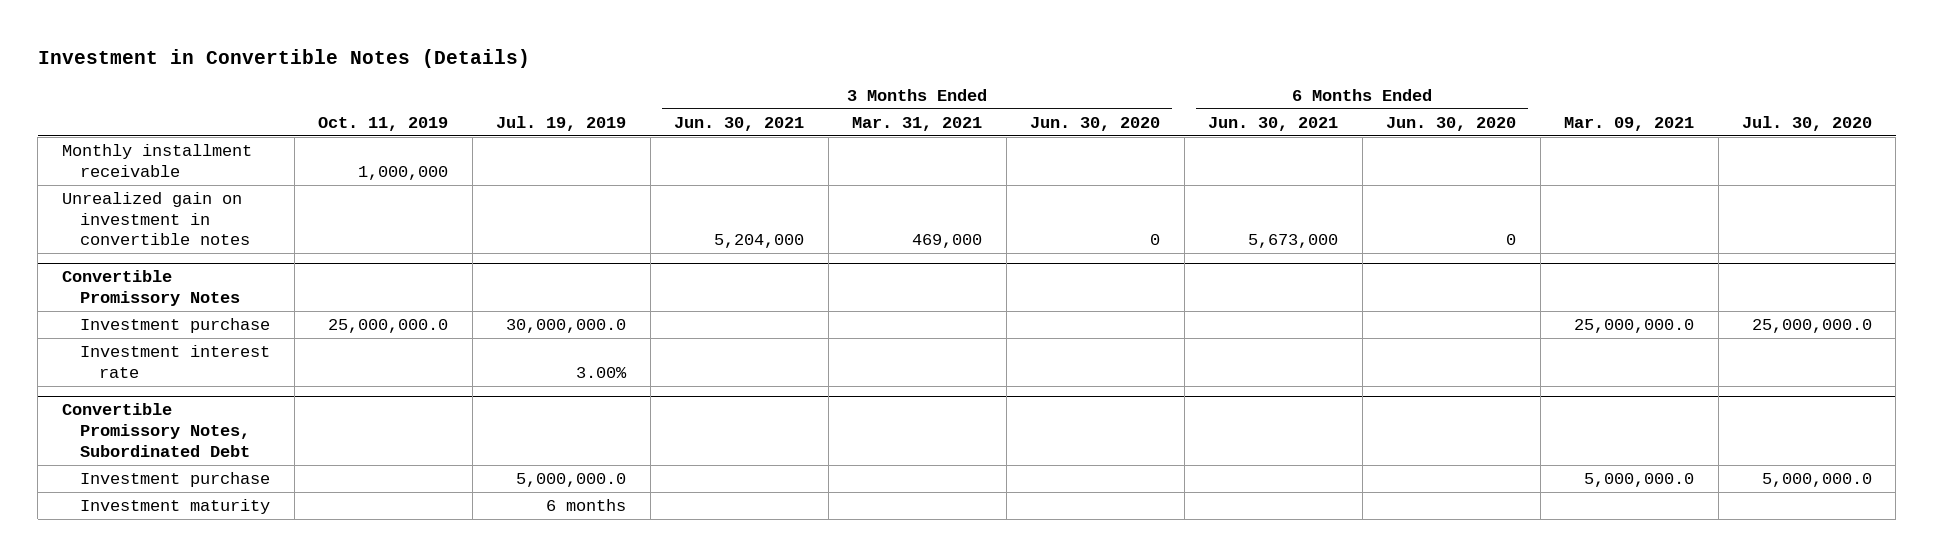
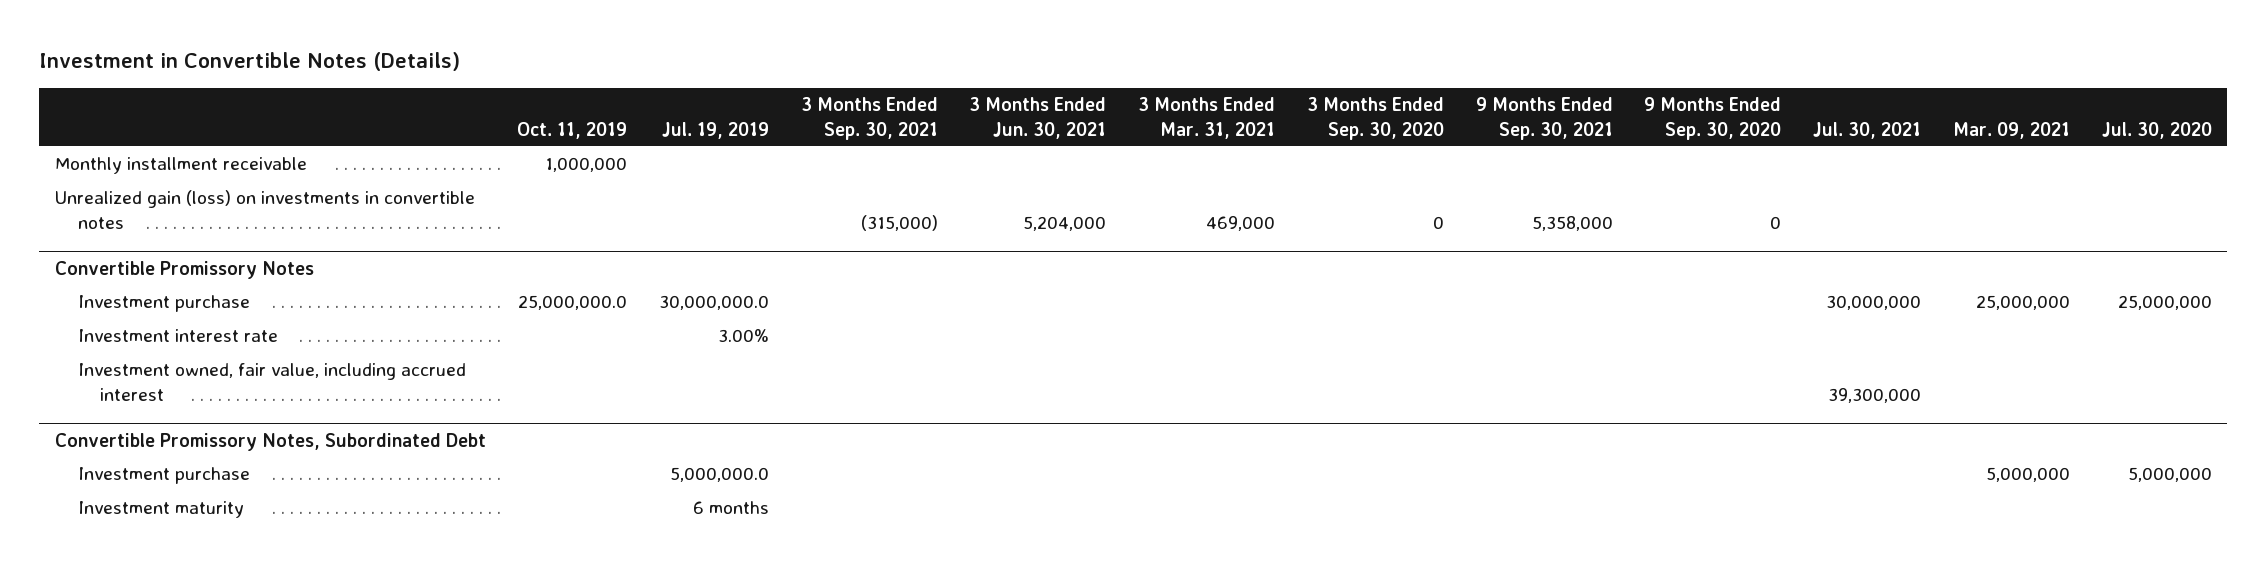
- | Oct. 11, 2019 | Jul. 19, 2019 | 3 Months Ended Jun. 30, 2021 | 3 Months Ended Mar. 31, 2021 | 3 Months Ended Jun. 30, 2020 | 6 Months Ended Jun. 30, 2021 | 6 Months Ended Jun. 30, 2020 | Mar. 09, 2021 | Jul. 30, 2020
+ | Oct. 11, 2019 | Jul. 19, 2019 | 3 Months Ended Sep. 30, 2021 | 3 Months Ended Jun. 30, 2021 | 3 Months Ended Mar. 31, 2021 | 3 Months Ended Sep. 30, 2020 | 9 Months Ended Sep. 30, 2021 | 9 Months Ended Sep. 30, 2020 | Jul. 30, 2021 | Mar. 09, 2021 | Jul. 30, 2020
- Unrealized gain on investment in convertible notes | | | 5,204,000 | 469,000 | 0 | 5,673,000 | 0 | |
+ Unrealized gain (loss) on investments in convertible notes | | | (315,000) | 5,204,000 | 469,000 | 0 | 5,358,000 | 0 | | |
@ Convertible Promissory Notes
- Investment purchase | 25,000,000.0 | 30,000,000.0 | | | | | | 25,000,000.0 | 25,000,000.0
+ Investment purchase | 25,000,000.0 | 30,000,000.0 | | | | | | | 30,000,000 | 25,000,000 | 25,000,000
+ Investment owned, fair value, including accrued interest | | | | | | | | | 39,300,000 | |
@ Convertible Promissory Notes, Subordinated Debt
- Investment purchase | | 5,000,000.0 | | | | | | 5,000,000.0 | 5,000,000.0
+ Investment purchase | | 5,000,000.0 | | | | | | | | 5,000,000 | 5,000,000

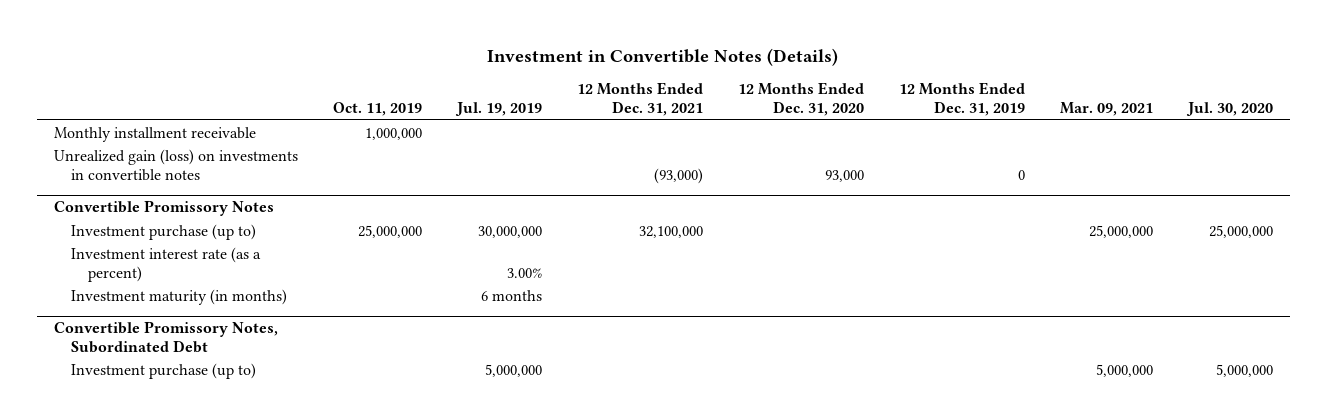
- | Oct. 11, 2019 | Jul. 19, 2019 | 3 Months Ended Sep. 30, 2021 | 3 Months Ended Jun. 30, 2021 | 3 Months Ended Mar. 31, 2021 | 3 Months Ended Sep. 30, 2020 | 9 Months Ended Sep. 30, 2021 | 9 Months Ended Sep. 30, 2020 | Jul. 30, 2021 | Mar. 09, 2021 | Jul. 30, 2020
+ | Oct. 11, 2019 | Jul. 19, 2019 | 12 Months Ended Dec. 31, 2021 | 12 Months Ended Dec. 31, 2020 | 12 Months Ended Dec. 31, 2019 | Mar. 09, 2021 | Jul. 30, 2020
@ Convertible Promissory Notes
- Investment purchase | 25,000,000.0 | 30,000,000.0 | | | | | | | 30,000,000 | 25,000,000 | 25,000,000
- Investment interest rate | | 3.00% | | | | | | | | |
- Investment owned, fair value, including accrued interest | | | | | | | | | 39,300,000 | |
+ Investment purchase (up to) | 25,000,000 | 30,000,000 | 32,100,000 | | | 25,000,000 | 25,000,000
+ Investment interest rate (as a percent) | | 3.00% | | | | |
+ Investment maturity (in months) | | 6 months | | | | |
@ Convertible Promissory Notes, Subordinated Debt
- Investment purchase | | 5,000,000.0 | | | | | | | | 5,000,000 | 5,000,000
- Investment maturity | | 6 months | | | | | | | | |
+ Investment purchase (up to) | | 5,000,000 | | | | 5,000,000 | 5,000,000

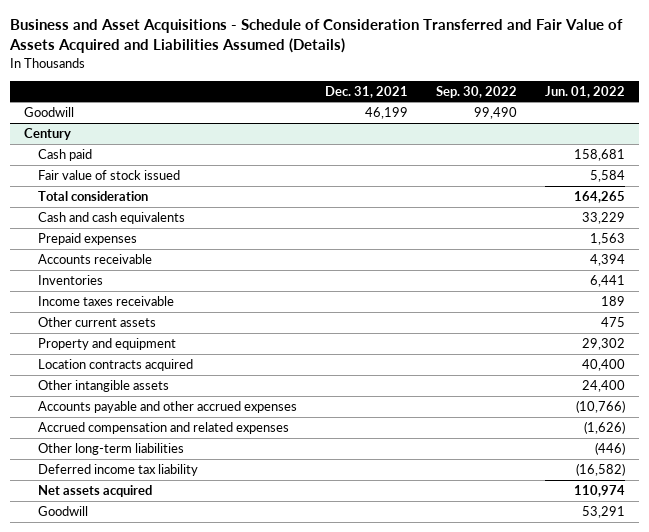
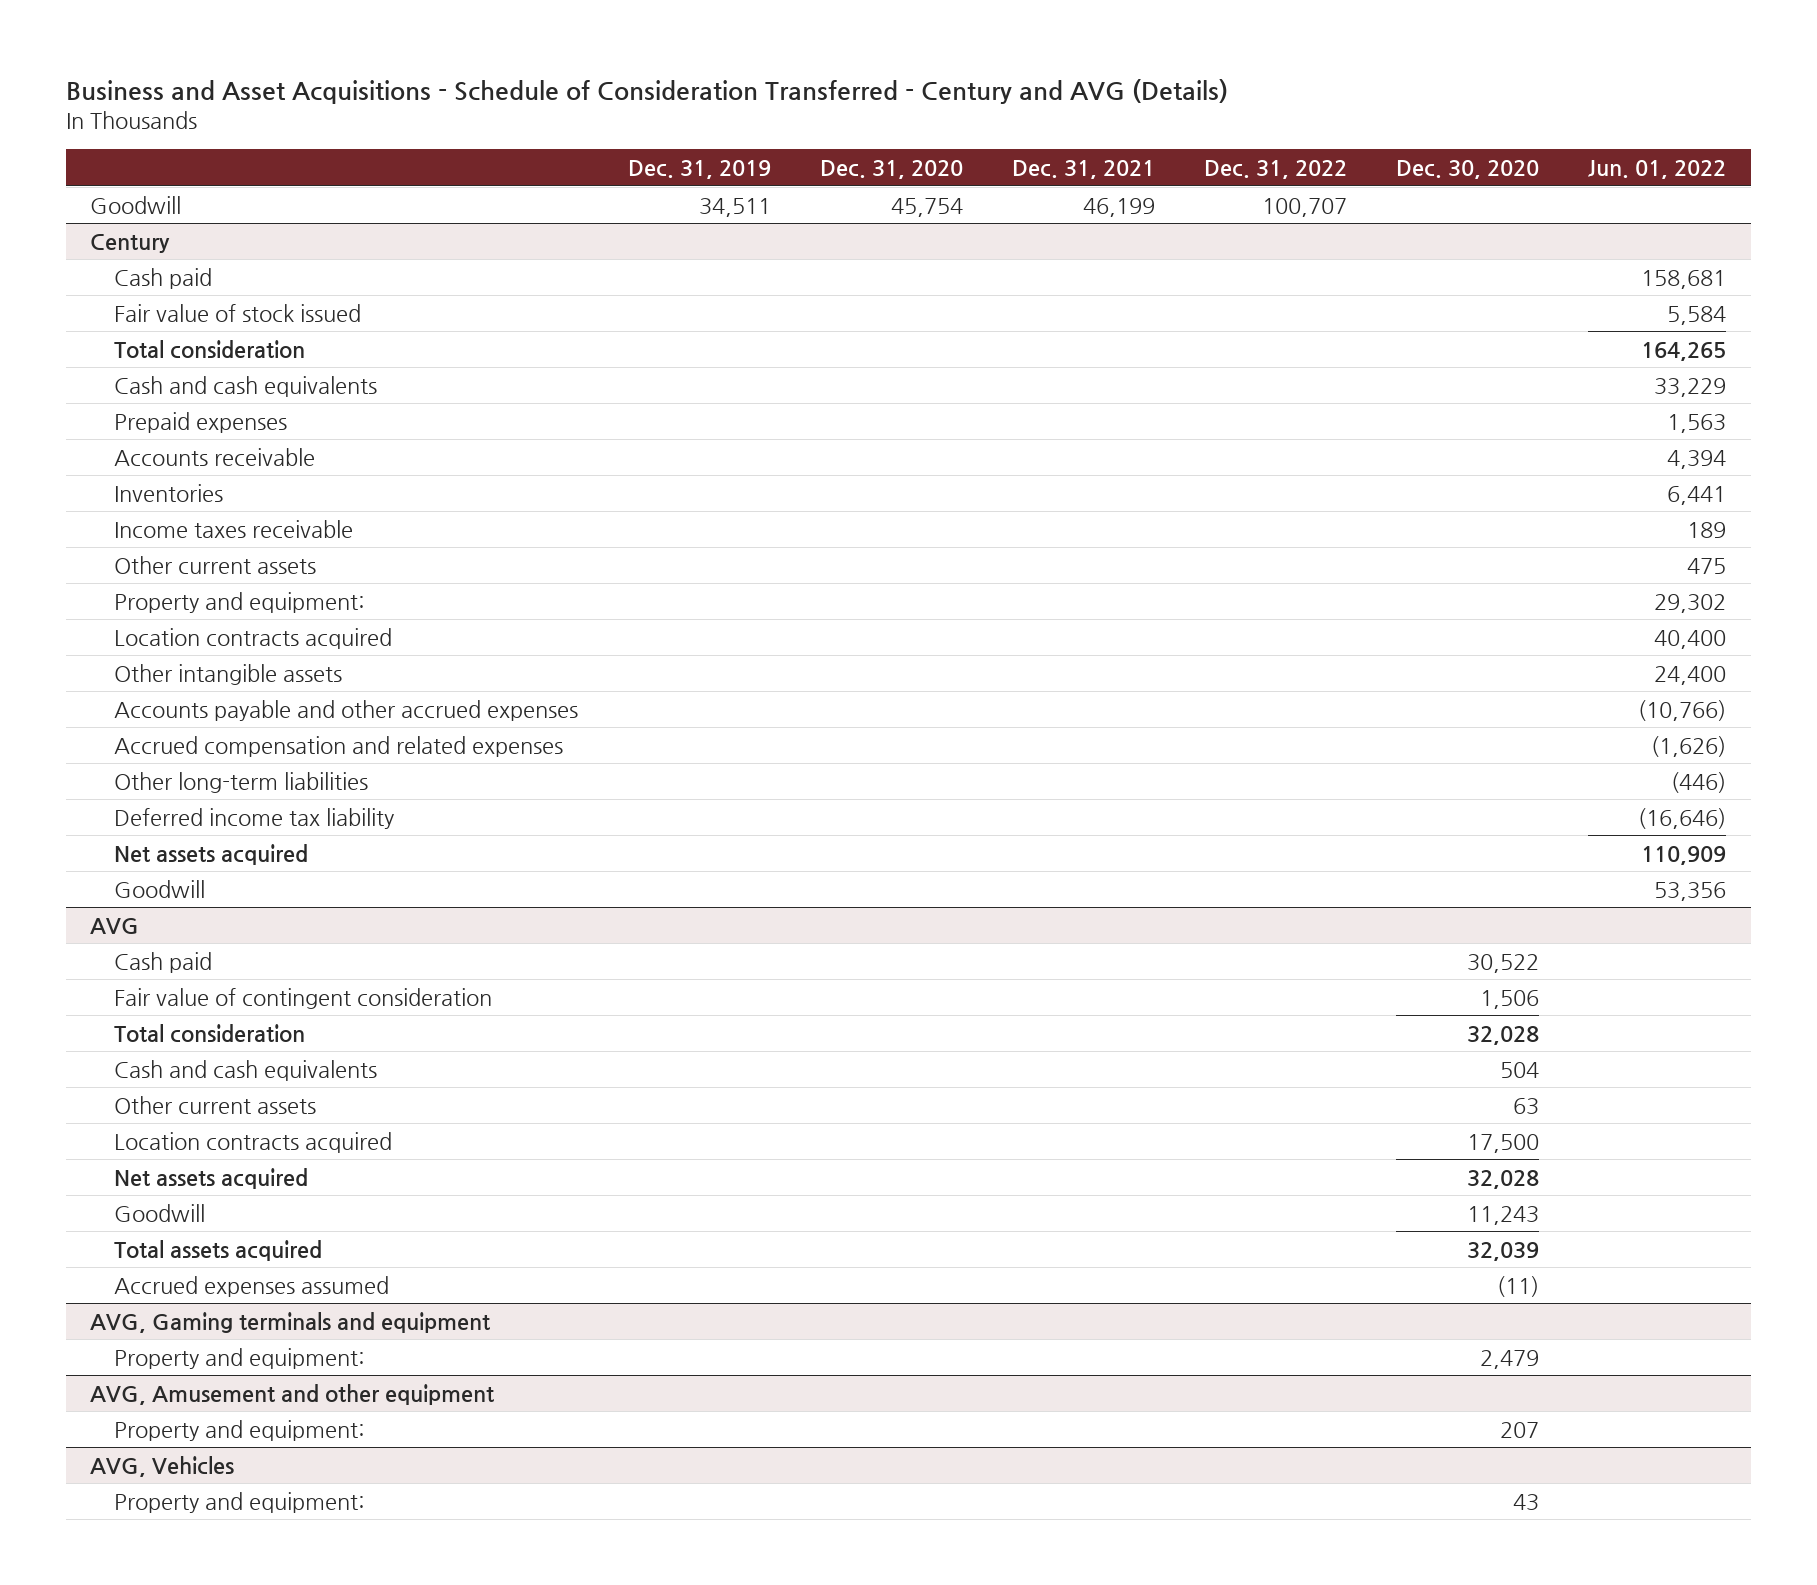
- Business and Asset Acquisitions - Schedule of Consideration Transferred and Fair Value of Assets Acquired and Liabilities Assumed (Details)
+ Business and Asset Acquisitions - Schedule of Consideration Transferred - Century and AVG (Details)
- | Dec. 31, 2021 | Sep. 30, 2022 | Jun. 01, 2022
+ | Dec. 31, 2019 | Dec. 31, 2020 | Dec. 31, 2021 | Dec. 31, 2022 | Dec. 30, 2020 | Jun. 01, 2022
@ Century
- Property and equipment | | | 29,302
+ Property and equipment: | | | | | | 29,302
- Deferred income tax liability | | | (16,582)
- Net assets acquired | | | 110,974
- Goodwill | | | 53,291
+ Deferred income tax liability | | | | | | (16,646)
+ Net assets acquired | | | | | | 110,909
+ Goodwill | | | | | | 53,356
+ AVG
+ Cash paid | | | | | 30,522 |
+ Fair value of contingent consideration | | | | | 1,506 |
+ Total consideration | | | | | 32,028 |
+ Cash and cash equivalents | | | | | 504 |
+ Other current assets | | | | | 63 |
+ Location contracts acquired | | | | | 17,500 |
+ Net assets acquired | | | | | 32,028 |
+ Goodwill | | | | | 11,243 |
+ Total assets acquired | | | | | 32,039 |
+ Accrued expenses assumed | | | | | (11) |
+ AVG, Gaming terminals and equipment
+ Property and equipment: | | | | | 2,479 |
+ AVG, Amusement and other equipment
+ Property and equipment: | | | | | 207 |
+ AVG, Vehicles
+ Property and equipment: | | | | | 43 |

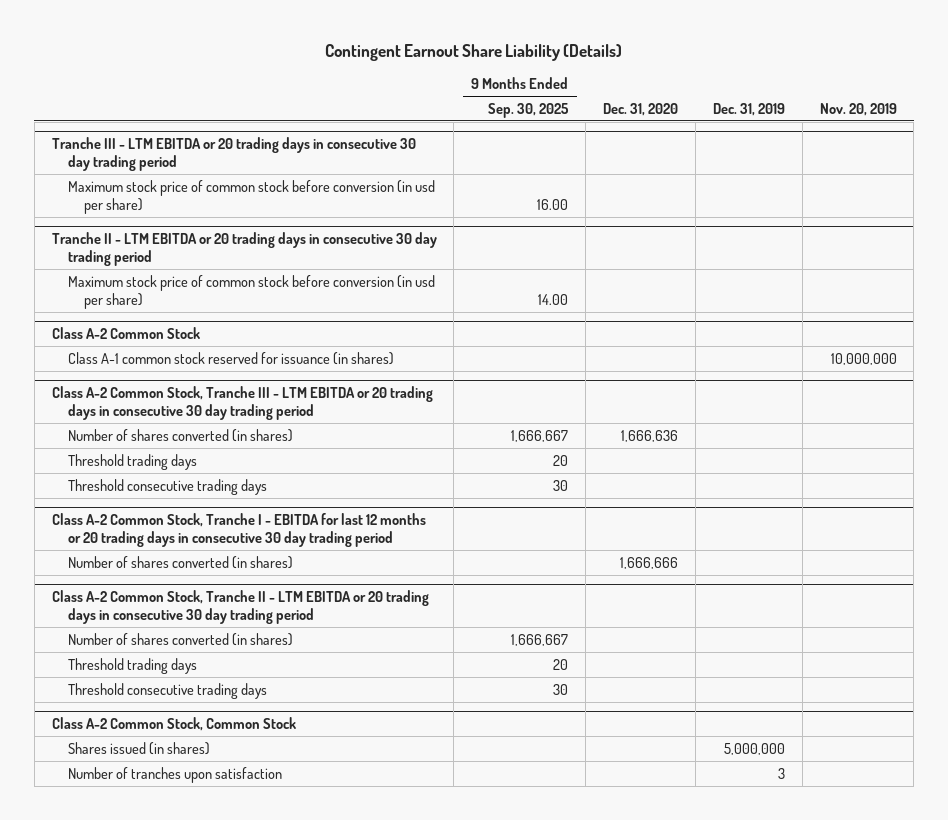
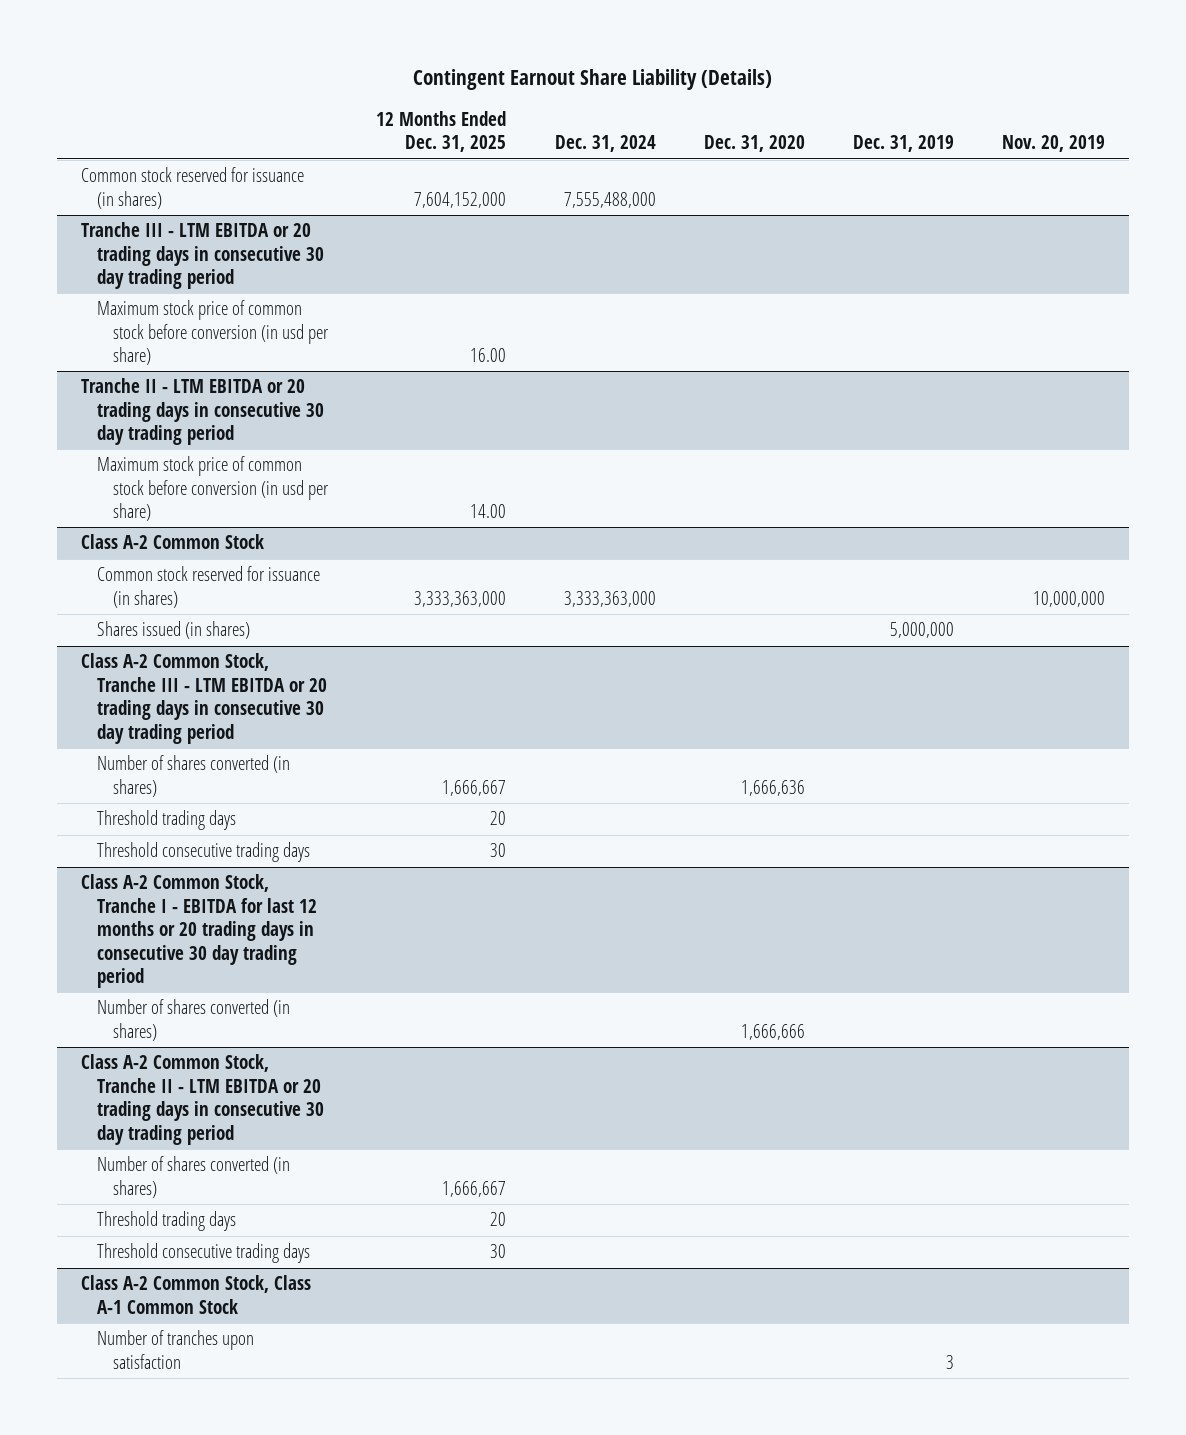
- | 9 Months Ended Sep. 30, 2025 | Dec. 31, 2020 | Dec. 31, 2019 | Nov. 20, 2019
+ | 12 Months Ended Dec. 31, 2025 | Dec. 31, 2024 | Dec. 31, 2020 | Dec. 31, 2019 | Nov. 20, 2019
+ Common stock reserved for issuance (in shares) | 7,604,152,000 | 7,555,488,000 | | |
@ Class A-2 Common Stock
- Class A-1 common stock reserved for issuance (in shares) | | | | 10,000,000
+ Common stock reserved for issuance (in shares) | 3,333,363,000 | 3,333,363,000 | | | 10,000,000
+ Shares issued (in shares) | | | | 5,000,000 |
- Class A-2 Common Stock, Common Stock
- Shares issued (in shares) | | | 5,000,000 |
+ Class A-2 Common Stock, Class A-1 Common Stock

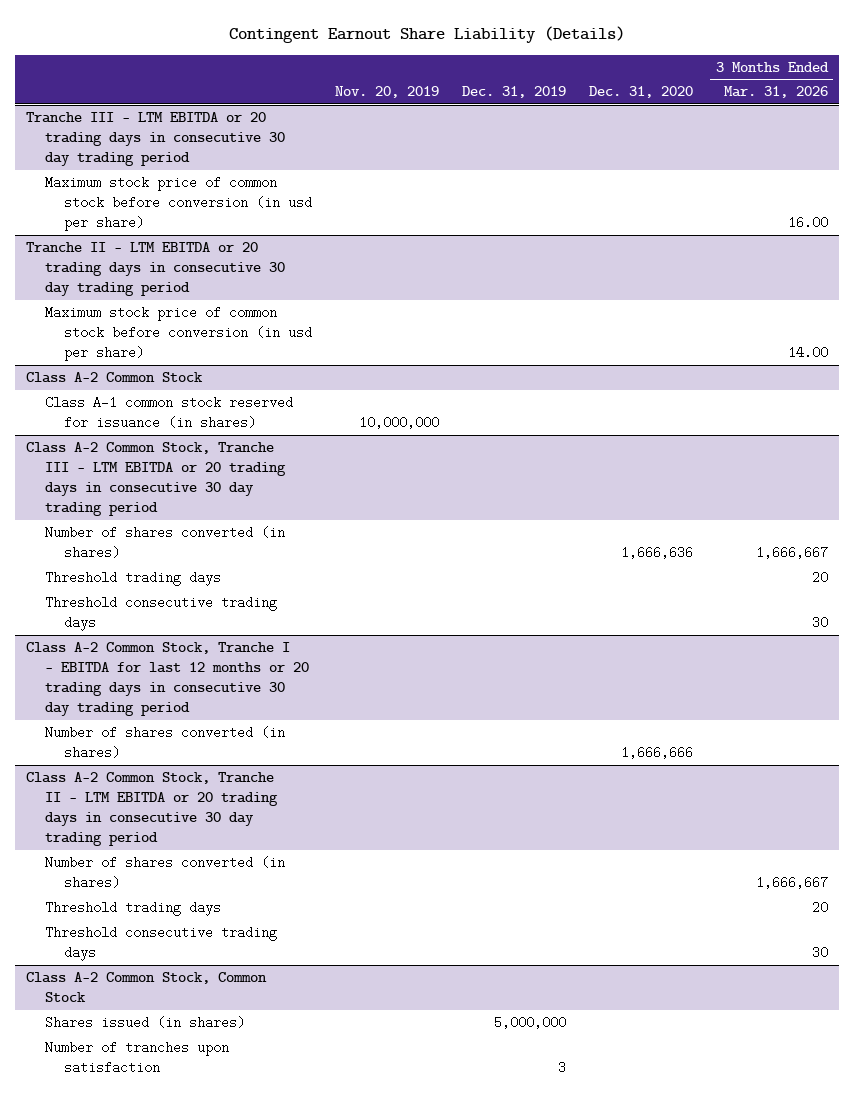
- | 12 Months Ended Dec. 31, 2025 | Dec. 31, 2024 | Dec. 31, 2020 | Dec. 31, 2019 | Nov. 20, 2019
+ | Nov. 20, 2019 | Dec. 31, 2019 | Dec. 31, 2020 | 3 Months Ended Mar. 31, 2026
- Common stock reserved for issuance (in shares) | 7,604,152,000 | 7,555,488,000 | | |
@ Class A-2 Common Stock
- Common stock reserved for issuance (in shares) | 3,333,363,000 | 3,333,363,000 | | | 10,000,000
- Shares issued (in shares) | | | | 5,000,000 |
+ Class A-1 common stock reserved for issuance (in shares) | 10,000,000 | | |
- Class A-2 Common Stock, Class A-1 Common Stock
+ Class A-2 Common Stock, Common Stock
+ Shares issued (in shares) | | 5,000,000 | |

